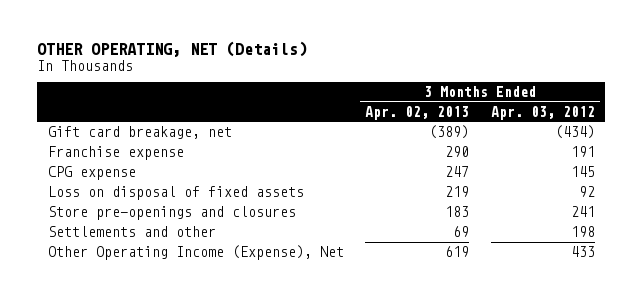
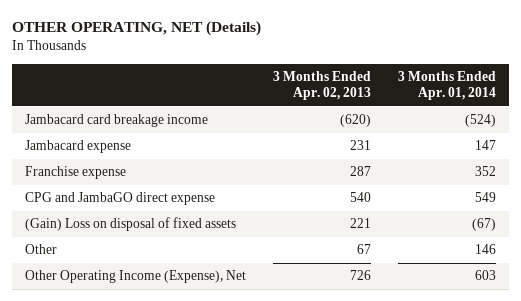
- | 3 Months Ended Apr. 02, 2013 | 3 Months Ended Apr. 03, 2012
+ | 3 Months Ended Apr. 02, 2013 | 3 Months Ended Apr. 01, 2014
- Gift card breakage, net | (389) | (434)
- Franchise expense | 290 | 191
- CPG expense | 247 | 145
- Loss on disposal of fixed assets | 219 | 92
- Store pre-openings and closures | 183 | 241
- Settlements and other | 69 | 198
- Other Operating Income (Expense), Net | 619 | 433
+ Jambacard card breakage income | (620) | (524)
+ Jambacard expense | 231 | 147
+ Franchise expense | 287 | 352
+ CPG and JambaGO direct expense | 540 | 549
+ (Gain) Loss on disposal of fixed assets | 221 | (67)
+ Other | 67 | 146
+ Other Operating Income (Expense), Net | 726 | 603

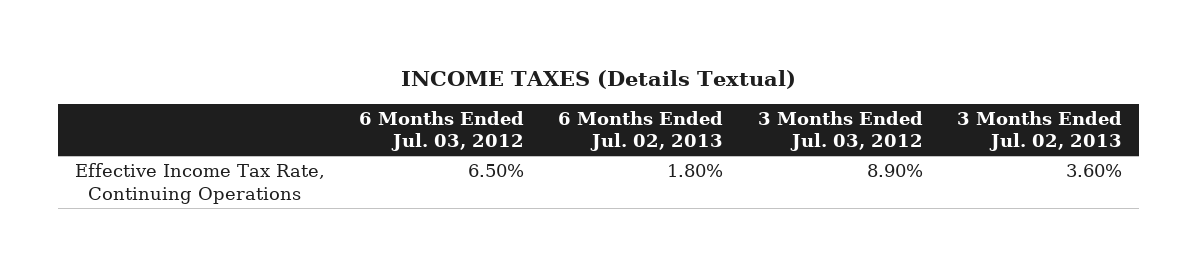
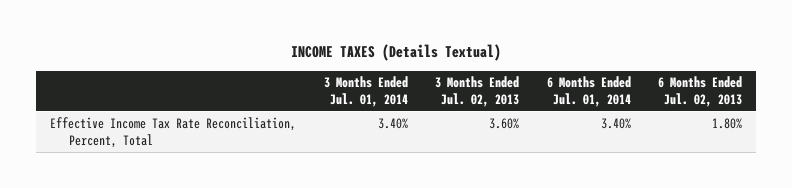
- | 6 Months Ended Jul. 03, 2012 | 6 Months Ended Jul. 02, 2013 | 3 Months Ended Jul. 03, 2012 | 3 Months Ended Jul. 02, 2013
+ | 3 Months Ended Jul. 01, 2014 | 3 Months Ended Jul. 02, 2013 | 6 Months Ended Jul. 01, 2014 | 6 Months Ended Jul. 02, 2013
- Effective Income Tax Rate, Continuing Operations | 6.50% | 1.80% | 8.90% | 3.60%
+ Effective Income Tax Rate Reconciliation, Percent, Total | 3.40% | 3.60% | 3.40% | 1.80%

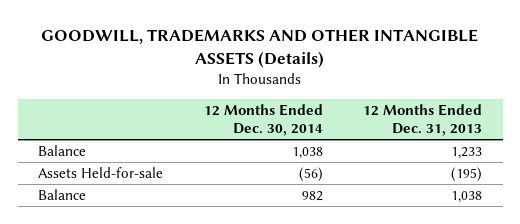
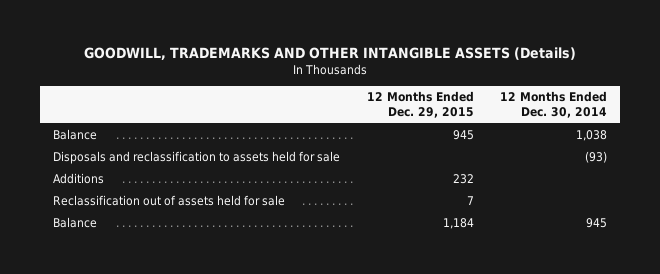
- | 12 Months Ended Dec. 30, 2014 | 12 Months Ended Dec. 31, 2013
+ | 12 Months Ended Dec. 29, 2015 | 12 Months Ended Dec. 30, 2014
- Assets Held-for-sale | (56) | (195)
- Balance | 982 | 1,038
+ Disposals and reclassification to assets held for sale | | (93)
+ Additions | 232 |
+ Reclassification out of assets held for sale | 7 |
+ Balance | 1,184 | 945

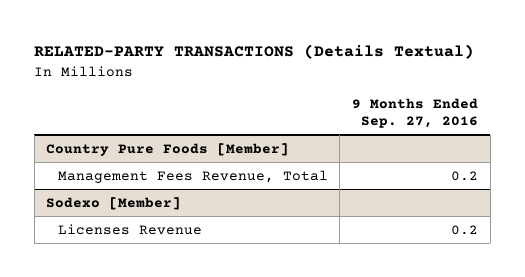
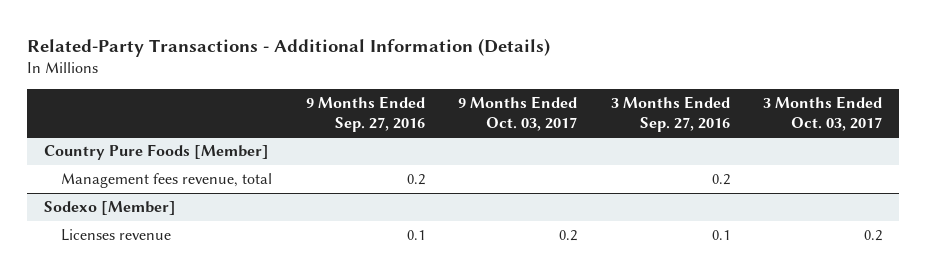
- RELATED-PARTY TRANSACTIONS (Details Textual)
+ Related-Party Transactions - Additional Information (Details)
- | 9 Months Ended Sep. 27, 2016
+ | 9 Months Ended Sep. 27, 2016 | 9 Months Ended Oct. 03, 2017 | 3 Months Ended Sep. 27, 2016 | 3 Months Ended Oct. 03, 2017
@ Country Pure Foods [Member]
- Management Fees Revenue, Total | 0.2
+ Management fees revenue, total | 0.2 | | 0.2 |
@ Sodexo [Member]
- Licenses Revenue | 0.2
+ Licenses revenue | 0.1 | 0.2 | 0.1 | 0.2

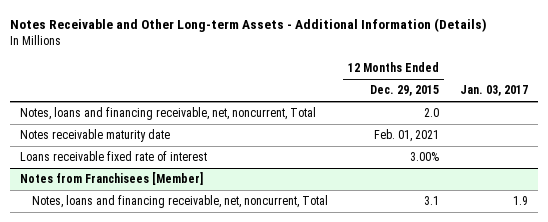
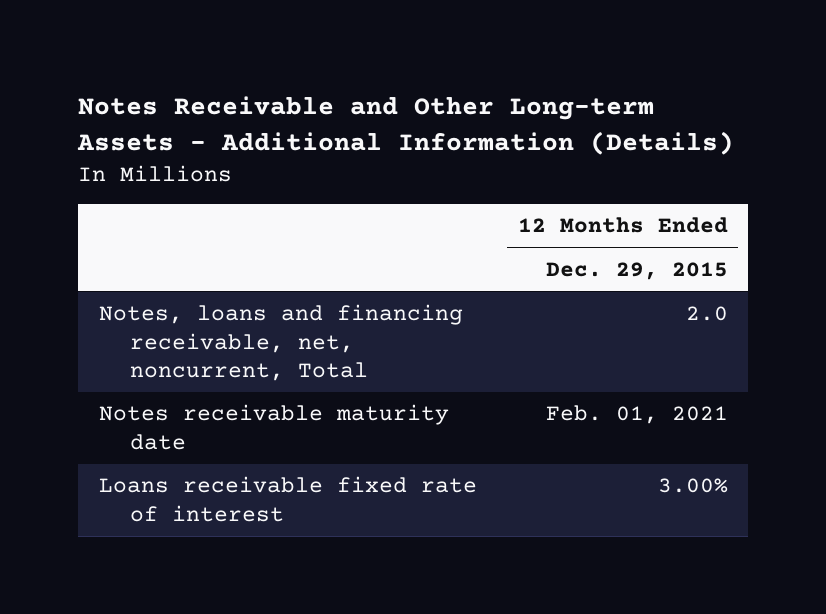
- | 12 Months Ended Dec. 29, 2015 | Jan. 03, 2017
+ | 12 Months Ended Dec. 29, 2015
- Notes from Franchisees [Member]
- Notes, loans and financing receivable, net, noncurrent, Total | 3.1 | 1.9

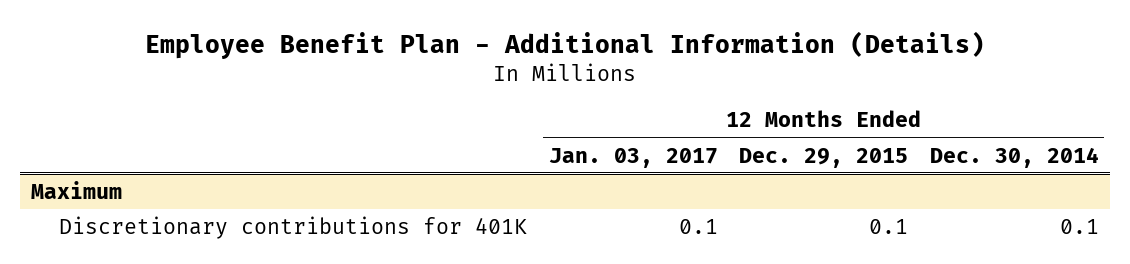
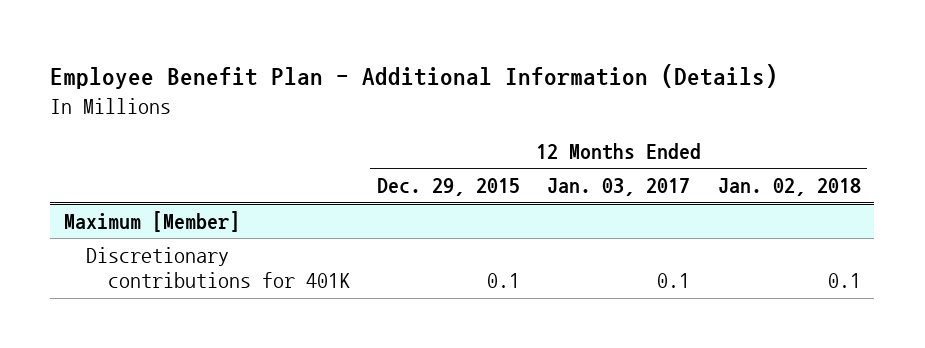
- | 12 Months Ended Jan. 03, 2017 | 12 Months Ended Dec. 29, 2015 | 12 Months Ended Dec. 30, 2014
+ | 12 Months Ended Dec. 29, 2015 | 12 Months Ended Jan. 03, 2017 | 12 Months Ended Jan. 02, 2018
- Maximum
+ Maximum [Member]

